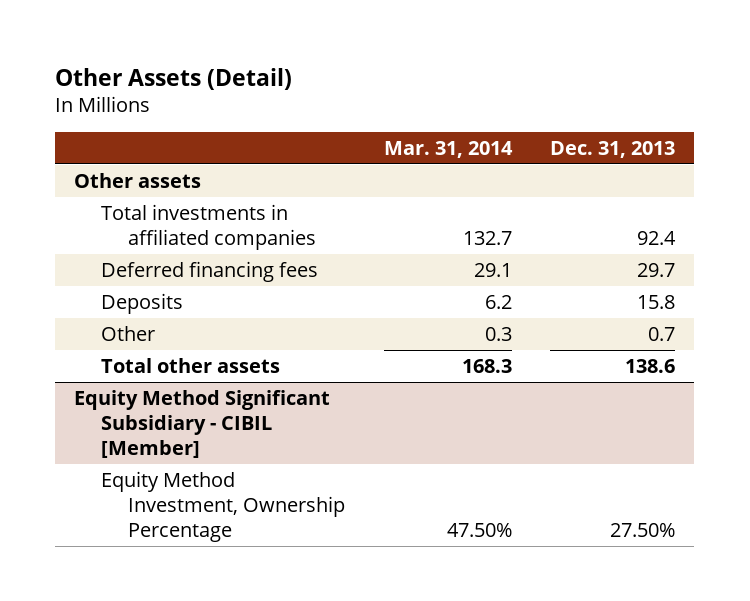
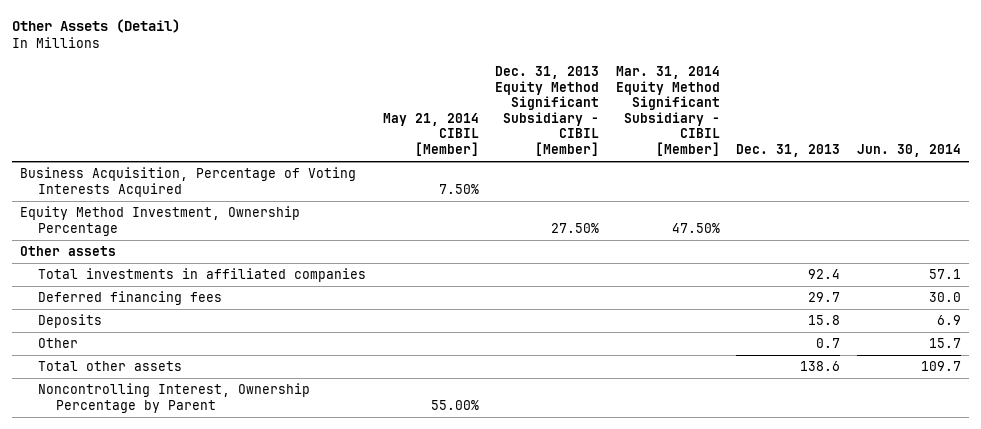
- | Mar. 31, 2014 | Dec. 31, 2013
+ | May 21, 2014 CIBIL [Member] | Dec. 31, 2013 Equity Method Significant Subsidiary - CIBIL [Member] | Mar. 31, 2014 Equity Method Significant Subsidiary - CIBIL [Member] | Dec. 31, 2013 | Jun. 30, 2014
+ Business Acquisition, Percentage of Voting Interests Acquired | 7.50% | | | |
+ Equity Method Investment, Ownership Percentage | | 27.50% | 47.50% | |
- Equity Method Significant Subsidiary - CIBIL [Member]
- Equity Method Investment, Ownership Percentage | 47.50% | 27.50%
+ Noncontrolling Interest, Ownership Percentage by Parent | 55.00% | | | |

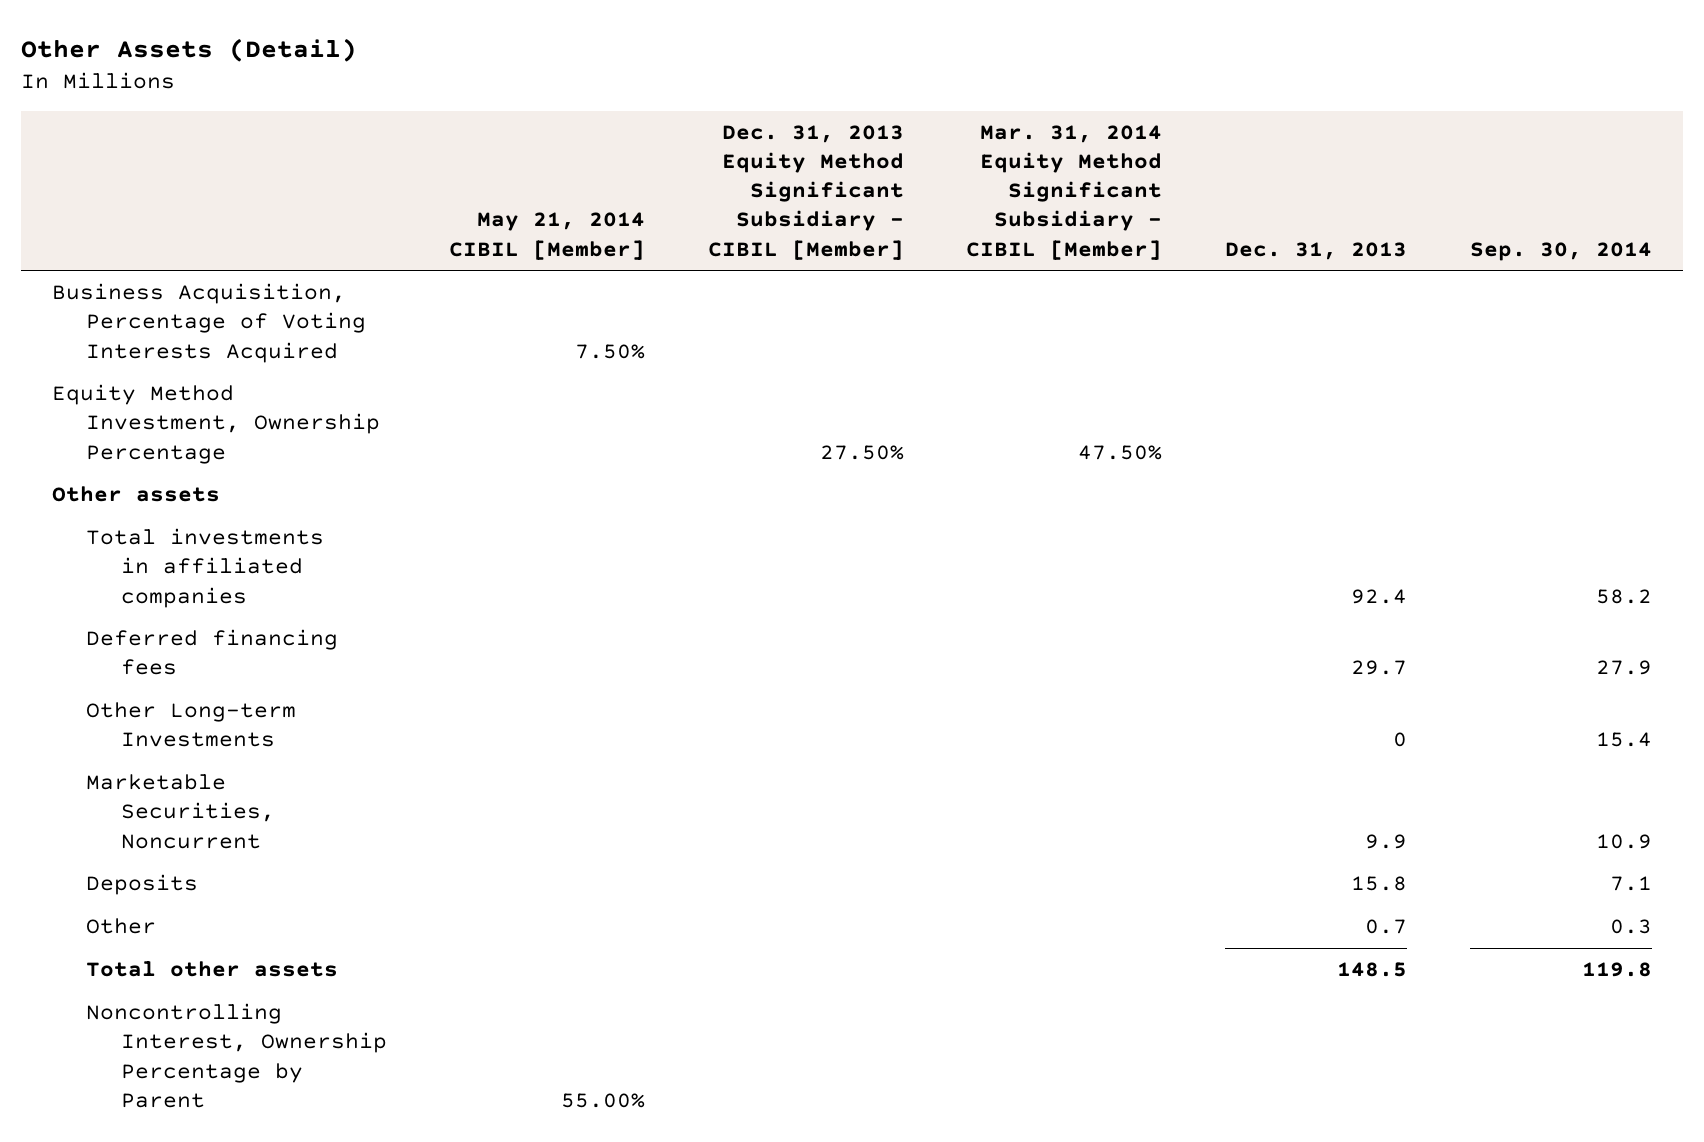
- | May 21, 2014 CIBIL [Member] | Dec. 31, 2013 Equity Method Significant Subsidiary - CIBIL [Member] | Mar. 31, 2014 Equity Method Significant Subsidiary - CIBIL [Member] | Dec. 31, 2013 | Jun. 30, 2014
+ | May 21, 2014 CIBIL [Member] | Dec. 31, 2013 Equity Method Significant Subsidiary - CIBIL [Member] | Mar. 31, 2014 Equity Method Significant Subsidiary - CIBIL [Member] | Dec. 31, 2013 | Sep. 30, 2014
+ Other Long-term Investments | | | | 0 | 15.4
+ Marketable Securities, Noncurrent | | | | 9.9 | 10.9
- Total other assets | | | | 138.6 | 109.7
+ Total other assets | | | | 148.5 | 119.8

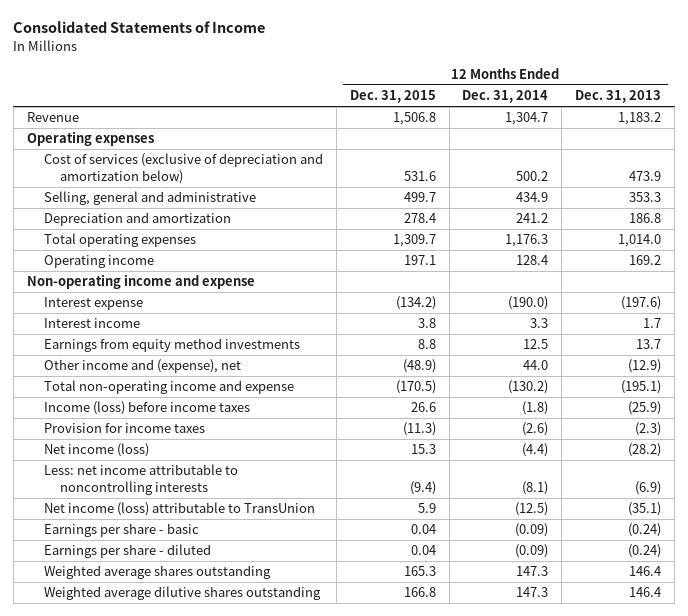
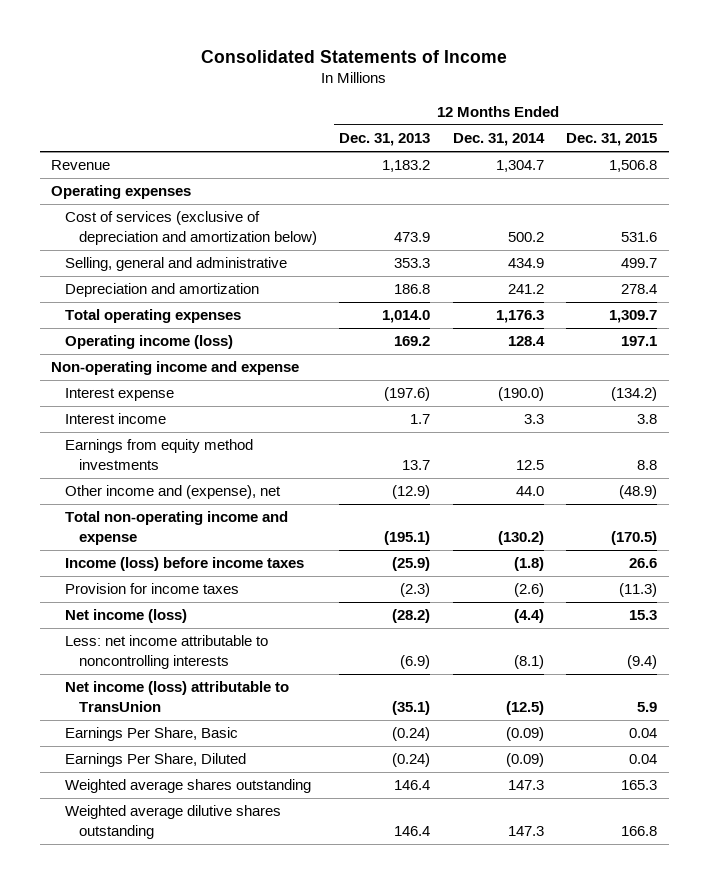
- | 12 Months Ended Dec. 31, 2015 | 12 Months Ended Dec. 31, 2014 | 12 Months Ended Dec. 31, 2013
+ | 12 Months Ended Dec. 31, 2013 | 12 Months Ended Dec. 31, 2014 | 12 Months Ended Dec. 31, 2015
- Operating income | 197.1 | 128.4 | 169.2
+ Operating income (loss) | 169.2 | 128.4 | 197.1
- Earnings per share - basic | 0.04 | (0.09) | (0.24)
- Earnings per share - diluted | 0.04 | (0.09) | (0.24)
+ Earnings Per Share, Basic | (0.24) | (0.09) | 0.04
+ Earnings Per Share, Diluted | (0.24) | (0.09) | 0.04

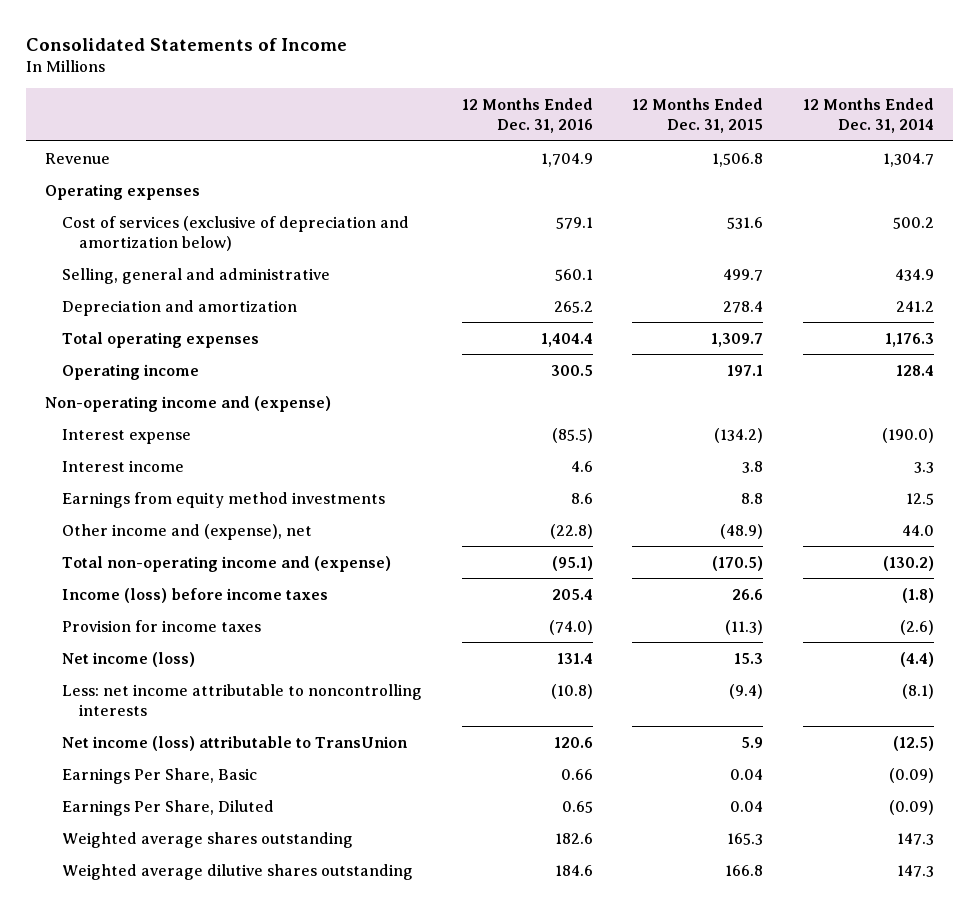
- | 12 Months Ended Dec. 31, 2013 | 12 Months Ended Dec. 31, 2014 | 12 Months Ended Dec. 31, 2015
+ | 12 Months Ended Dec. 31, 2016 | 12 Months Ended Dec. 31, 2015 | 12 Months Ended Dec. 31, 2014
- Operating income (loss) | 169.2 | 128.4 | 197.1
- Non-operating income and expense
+ Operating income | 300.5 | 197.1 | 128.4
+ Non-operating income and (expense)
- Total non-operating income and expense | (195.1) | (130.2) | (170.5)
+ Total non-operating income and (expense) | (95.1) | (170.5) | (130.2)

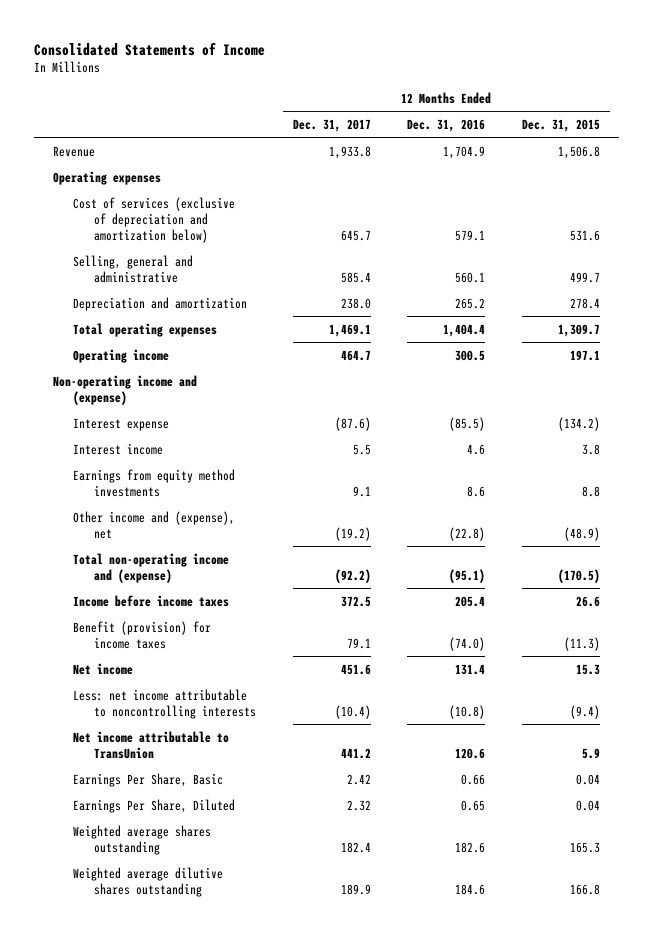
- | 12 Months Ended Dec. 31, 2016 | 12 Months Ended Dec. 31, 2015 | 12 Months Ended Dec. 31, 2014
+ | 12 Months Ended Dec. 31, 2017 | 12 Months Ended Dec. 31, 2016 | 12 Months Ended Dec. 31, 2015
- Income (loss) before income taxes | 205.4 | 26.6 | (1.8)
- Provision for income taxes | (74.0) | (11.3) | (2.6)
- Net income (loss) | 131.4 | 15.3 | (4.4)
+ Income before income taxes | 372.5 | 205.4 | 26.6
+ Benefit (provision) for income taxes | 79.1 | (74.0) | (11.3)
+ Net income | 451.6 | 131.4 | 15.3
- Net income (loss) attributable to TransUnion | 120.6 | 5.9 | (12.5)
+ Net income attributable to TransUnion | 441.2 | 120.6 | 5.9

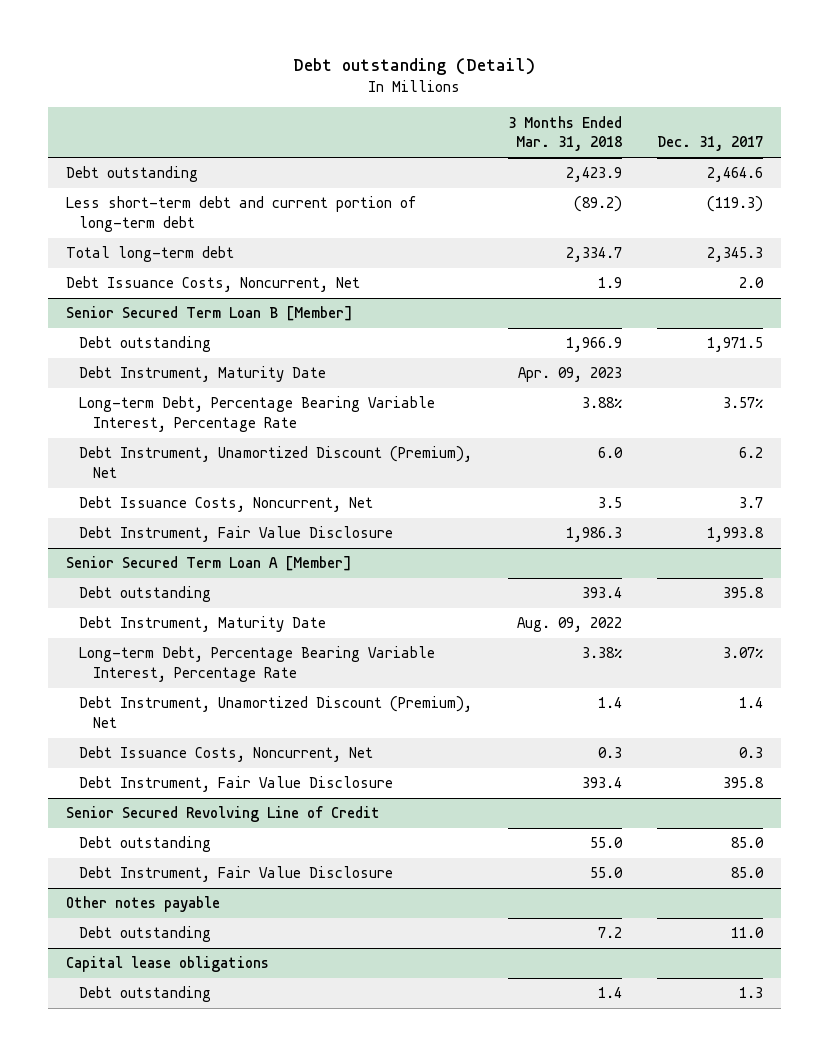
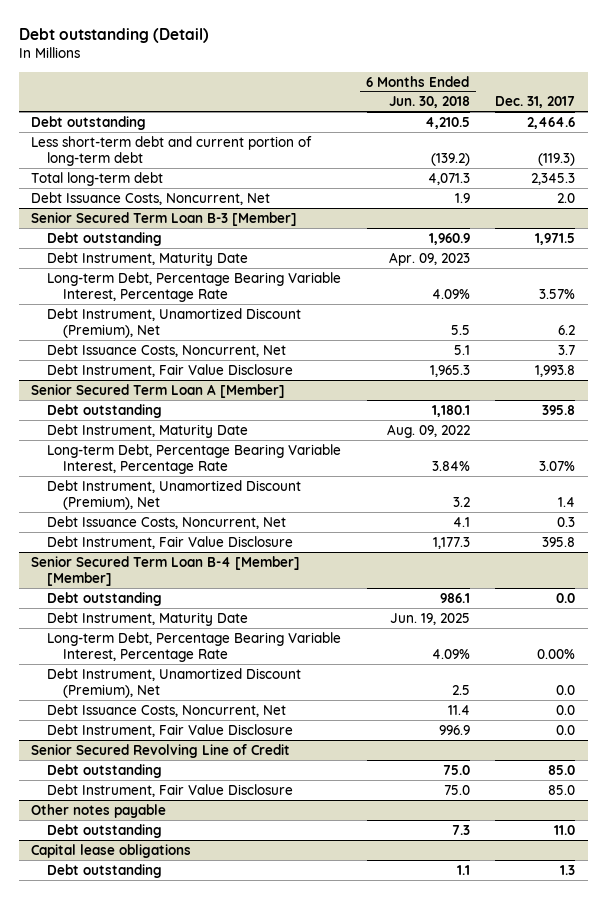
- | 3 Months Ended Mar. 31, 2018 | Dec. 31, 2017
+ | 6 Months Ended Jun. 30, 2018 | Dec. 31, 2017
- Senior Secured Term Loan B [Member]
+ Senior Secured Term Loan B-3 [Member]
+ Senior Secured Term Loan B-4 [Member] [Member]
+ Debt outstanding | 986.1 | 0.0
+ Debt Instrument, Maturity Date | Jun. 19, 2025 |
+ Long-term Debt, Percentage Bearing Variable Interest, Percentage Rate | 4.09% | 0.00%
+ Debt Instrument, Unamortized Discount (Premium), Net | 2.5 | 0.0
+ Debt Issuance Costs, Noncurrent, Net | 11.4 | 0.0
+ Debt Instrument, Fair Value Disclosure | 996.9 | 0.0

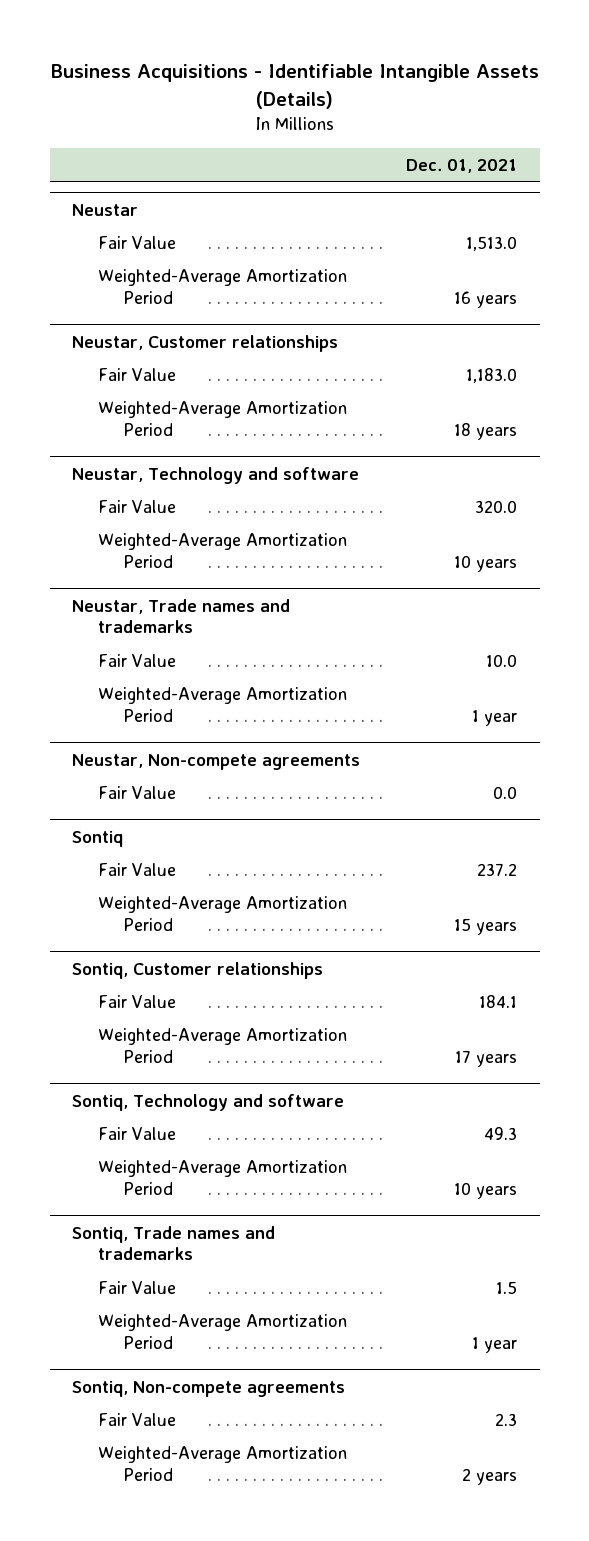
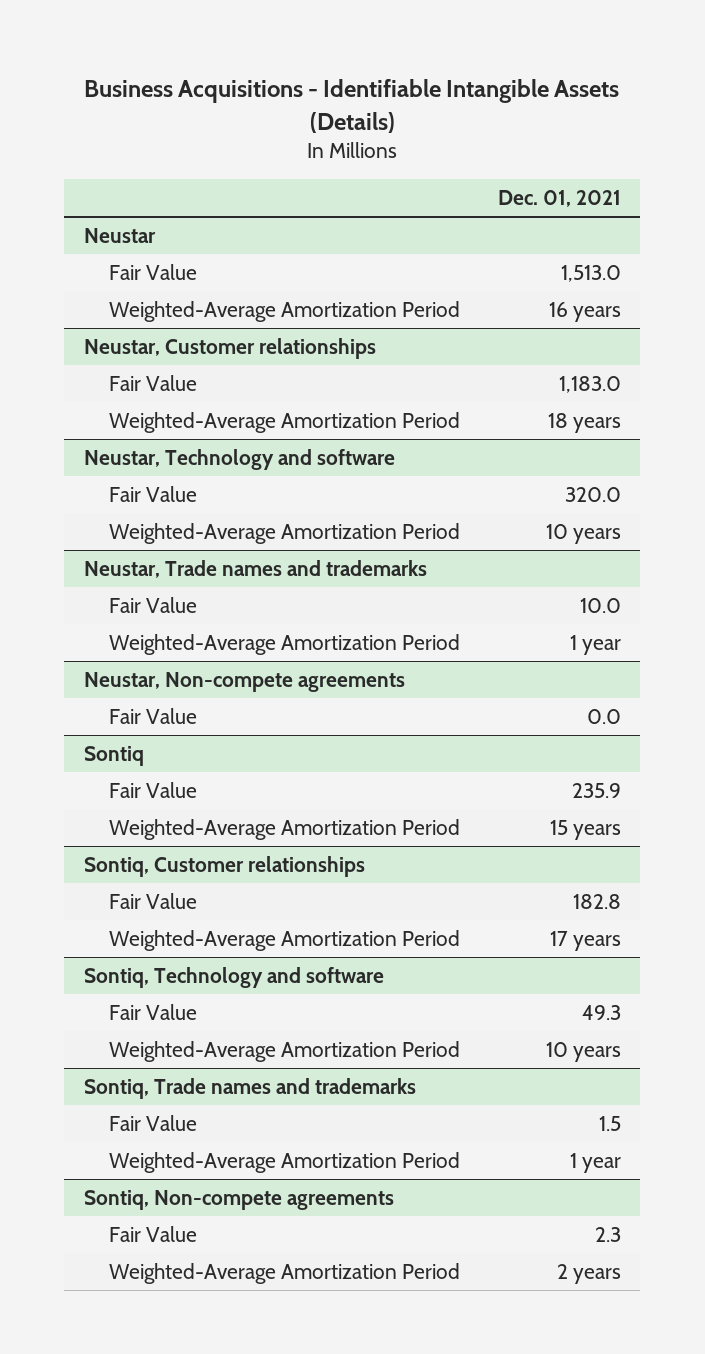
@ Sontiq
- Fair Value | 237.2
+ Fair Value | 235.9
@ Sontiq, Customer relationships
- Fair Value | 184.1
+ Fair Value | 182.8

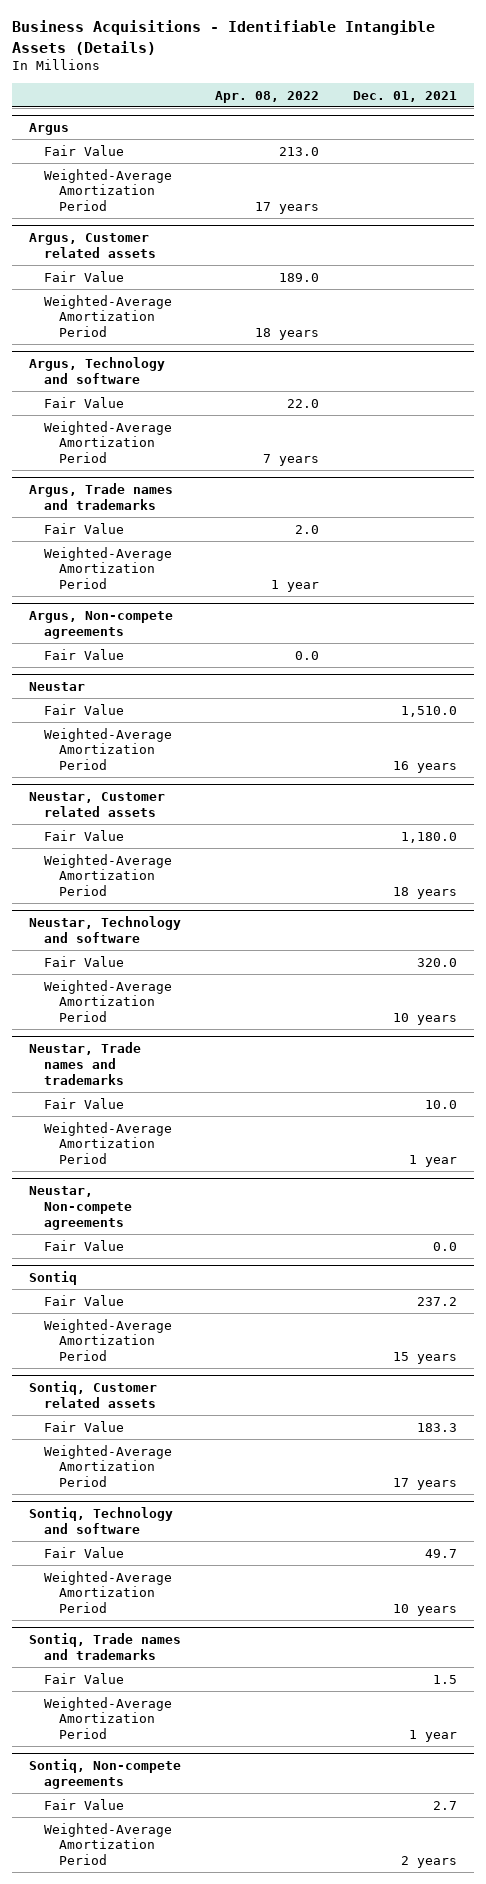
- | Dec. 01, 2021
+ | Apr. 08, 2022 | Dec. 01, 2021
+ Argus
+ Fair Value | 213.0 |
+ Weighted-Average Amortization Period | 17 years |
+ Argus, Customer related assets
+ Fair Value | 189.0 |
+ Weighted-Average Amortization Period | 18 years |
+ Argus, Technology and software
+ Fair Value | 22.0 |
+ Weighted-Average Amortization Period | 7 years |
+ Argus, Trade names and trademarks
+ Fair Value | 2.0 |
+ Weighted-Average Amortization Period | 1 year |
+ Argus, Non-compete agreements
+ Fair Value | 0.0 |
@ Neustar
- Fair Value | 1,513.0
+ Fair Value | | 1,510.0
- Neustar, Customer relationships
- Fair Value | 1,183.0
+ Neustar, Customer related assets
+ Fair Value | | 1,180.0
@ Sontiq
- Fair Value | 235.9
+ Fair Value | | 237.2
- Sontiq, Customer relationships
- Fair Value | 182.8
+ Sontiq, Customer related assets
+ Fair Value | | 183.3
@ Sontiq, Technology and software
- Fair Value | 49.3
+ Fair Value | | 49.7
@ Sontiq, Non-compete agreements
- Fair Value | 2.3
+ Fair Value | | 2.7

